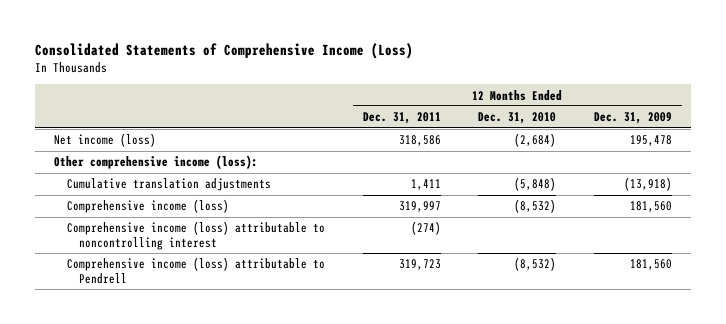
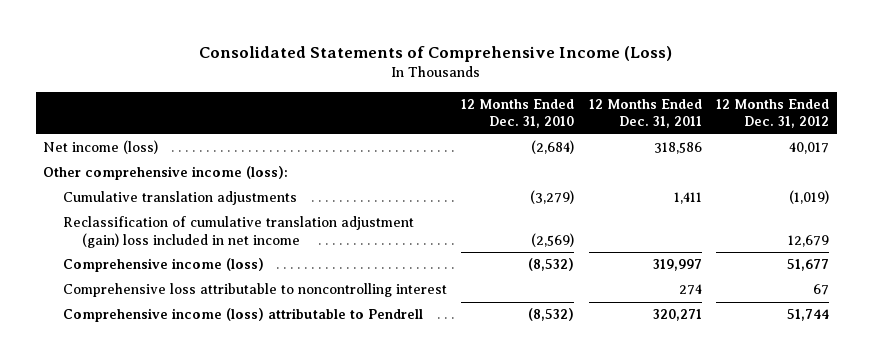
- | 12 Months Ended Dec. 31, 2011 | 12 Months Ended Dec. 31, 2010 | 12 Months Ended Dec. 31, 2009
+ | 12 Months Ended Dec. 31, 2010 | 12 Months Ended Dec. 31, 2011 | 12 Months Ended Dec. 31, 2012
- Cumulative translation adjustments | 1,411 | (5,848) | (13,918)
+ Cumulative translation adjustments | (3,279) | 1,411 | (1,019)
+ Reclassification of cumulative translation adjustment (gain) loss included in net income | (2,569) | | 12,679
- Comprehensive income (loss) attributable to noncontrolling interest | (274) | |
- Comprehensive income (loss) attributable to Pendrell | 319,723 | (8,532) | 181,560
+ Comprehensive loss attributable to noncontrolling interest | | 274 | 67
+ Comprehensive income (loss) attributable to Pendrell | (8,532) | 320,271 | 51,744

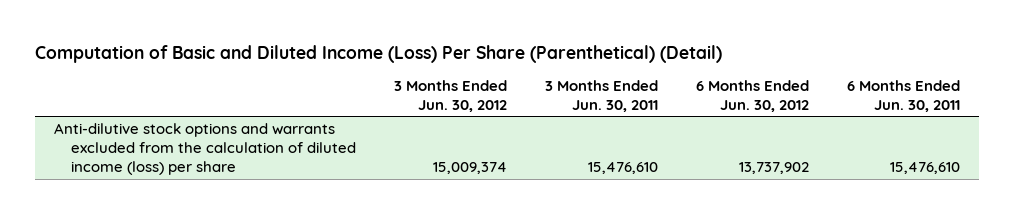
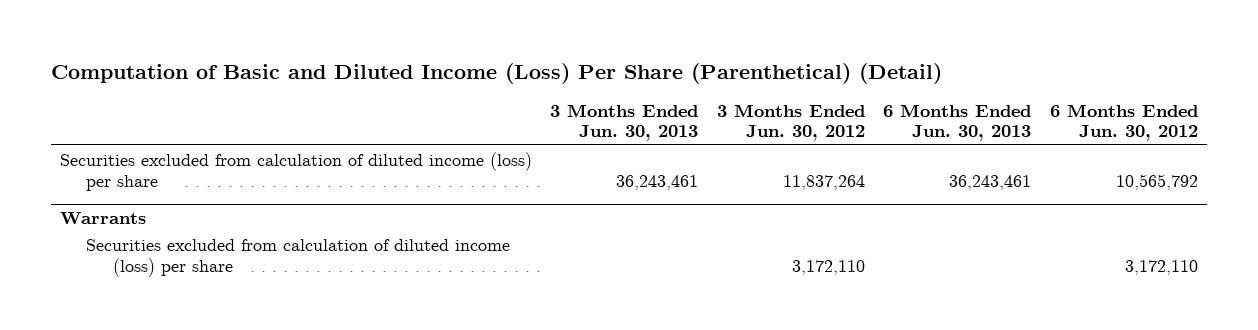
- | 3 Months Ended Jun. 30, 2012 | 3 Months Ended Jun. 30, 2011 | 6 Months Ended Jun. 30, 2012 | 6 Months Ended Jun. 30, 2011
+ | 3 Months Ended Jun. 30, 2013 | 3 Months Ended Jun. 30, 2012 | 6 Months Ended Jun. 30, 2013 | 6 Months Ended Jun. 30, 2012
- Anti-dilutive stock options and warrants excluded from the calculation of diluted income (loss) per share | 15,009,374 | 15,476,610 | 13,737,902 | 15,476,610
+ Securities excluded from calculation of diluted income (loss) per share | 36,243,461 | 11,837,264 | 36,243,461 | 10,565,792
+ Warrants
+ Securities excluded from calculation of diluted income (loss) per share | | 3,172,110 | | 3,172,110

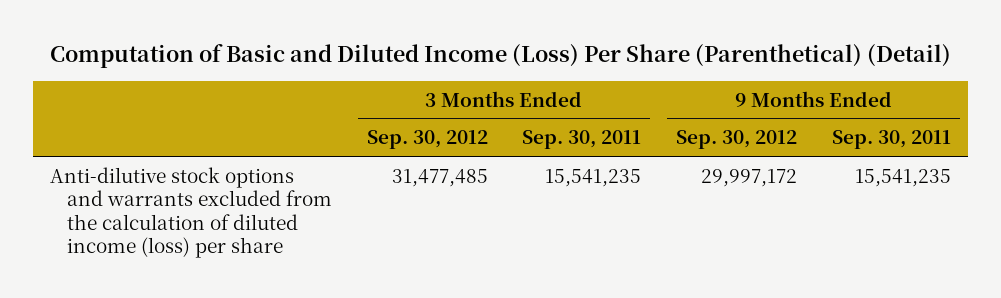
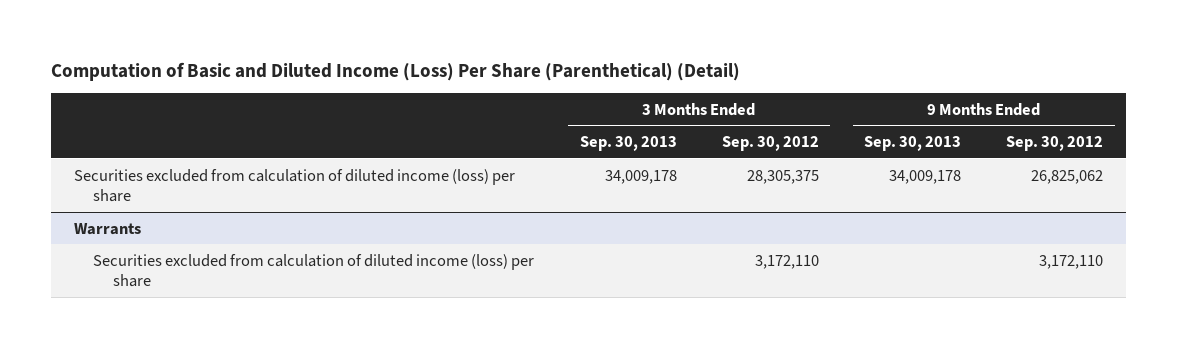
- | 3 Months Ended Sep. 30, 2012 | 3 Months Ended Sep. 30, 2011 | 9 Months Ended Sep. 30, 2012 | 9 Months Ended Sep. 30, 2011
+ | 3 Months Ended Sep. 30, 2013 | 3 Months Ended Sep. 30, 2012 | 9 Months Ended Sep. 30, 2013 | 9 Months Ended Sep. 30, 2012
- Anti-dilutive stock options and warrants excluded from the calculation of diluted income (loss) per share | 31,477,485 | 15,541,235 | 29,997,172 | 15,541,235
+ Securities excluded from calculation of diluted income (loss) per share | 34,009,178 | 28,305,375 | 34,009,178 | 26,825,062
+ Warrants
+ Securities excluded from calculation of diluted income (loss) per share | | 3,172,110 | | 3,172,110

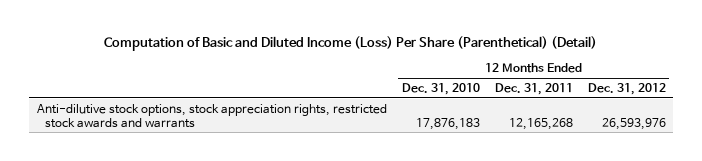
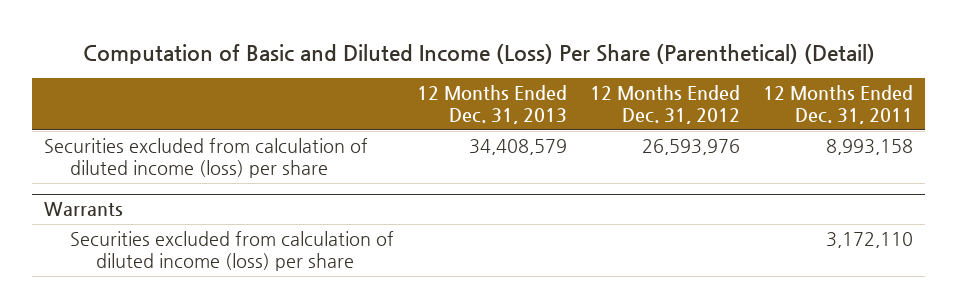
- | 12 Months Ended Dec. 31, 2010 | 12 Months Ended Dec. 31, 2011 | 12 Months Ended Dec. 31, 2012
+ | 12 Months Ended Dec. 31, 2013 | 12 Months Ended Dec. 31, 2012 | 12 Months Ended Dec. 31, 2011
- Anti-dilutive stock options, stock appreciation rights, restricted stock awards and warrants | 17,876,183 | 12,165,268 | 26,593,976
+ Securities excluded from calculation of diluted income (loss) per share | 34,408,579 | 26,593,976 | 8,993,158
+ Warrants
+ Securities excluded from calculation of diluted income (loss) per share | | | 3,172,110

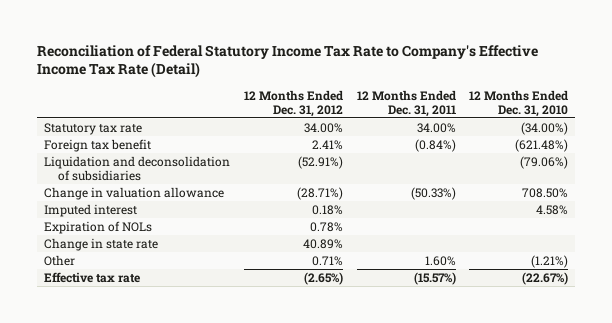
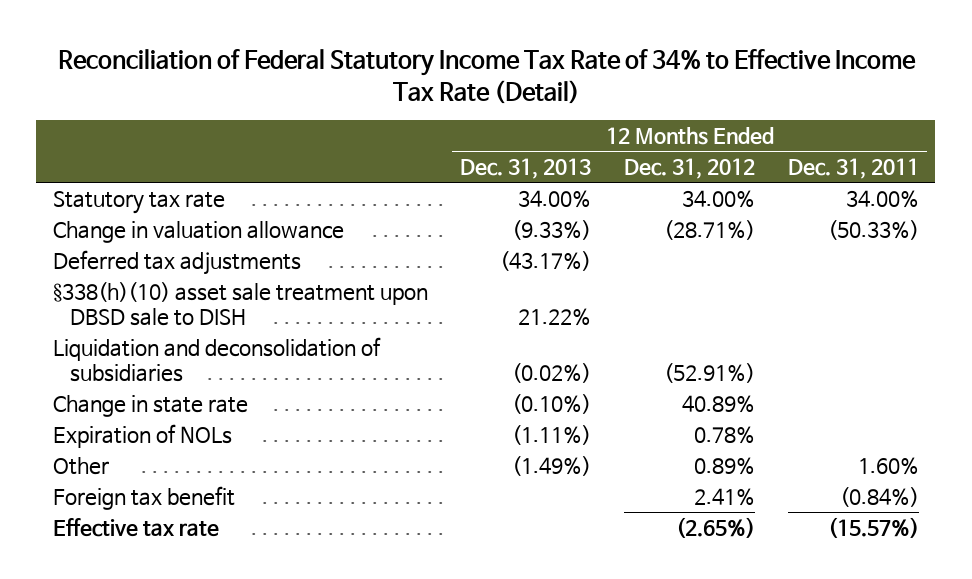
- Reconciliation of Federal Statutory Income Tax Rate to Company's Effective Income Tax Rate (Detail)
+ Reconciliation of Federal Statutory Income Tax Rate of 34% to Effective Income Tax Rate (Detail)
- | 12 Months Ended Dec. 31, 2012 | 12 Months Ended Dec. 31, 2011 | 12 Months Ended Dec. 31, 2010
+ | 12 Months Ended Dec. 31, 2013 | 12 Months Ended Dec. 31, 2012 | 12 Months Ended Dec. 31, 2011
- Imputed interest | 0.18% | | 4.58%
+ Deferred tax adjustments | (43.17%) | |
+ §338(h)(10) asset sale treatment upon DBSD sale to DISH | 21.22% | |
moved down: Liquidation and deconsolidation of subsidiaries | (0.02%) | (52.91%) |
- Other | 0.71% | 1.60% | (1.21%)
moved down: Expiration of NOLs | (1.11%) | 0.78% |
+ Other | (1.49%) | 0.89% | 1.60%
moved down: Foreign tax benefit | | 2.41% | (0.84%)

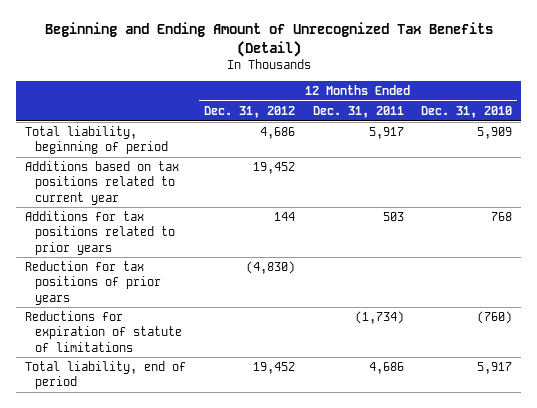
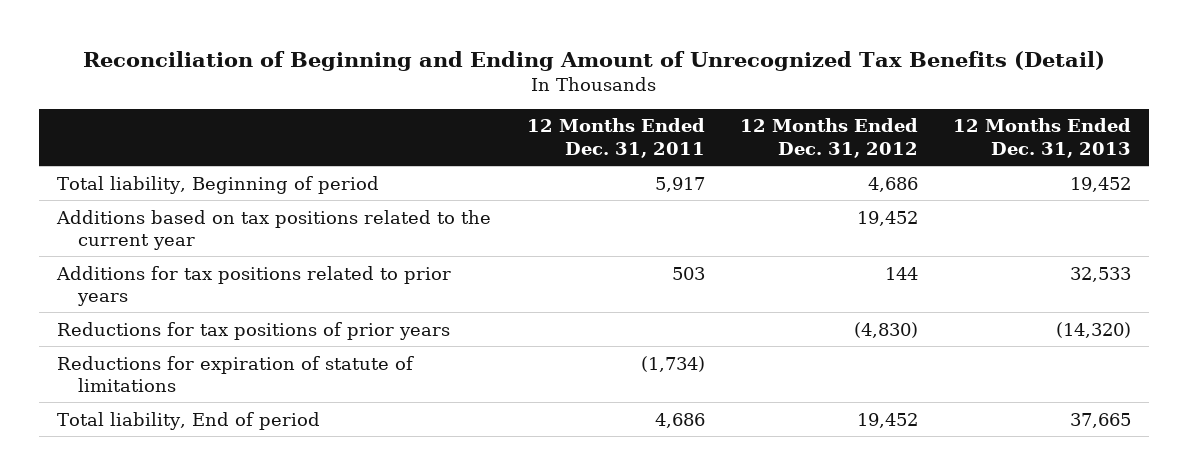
- Beginning and Ending Amount of Unrecognized Tax Benefits (Detail)
+ Reconciliation of Beginning and Ending Amount of Unrecognized Tax Benefits (Detail)
- | 12 Months Ended Dec. 31, 2012 | 12 Months Ended Dec. 31, 2011 | 12 Months Ended Dec. 31, 2010
+ | 12 Months Ended Dec. 31, 2011 | 12 Months Ended Dec. 31, 2012 | 12 Months Ended Dec. 31, 2013
- Total liability, beginning of period | 4,686 | 5,917 | 5,909
- Additions based on tax positions related to current year | 19,452 | |
+ Total liability, Beginning of period | 5,917 | 4,686 | 19,452
+ Additions based on tax positions related to the current year | | 19,452 |
- Reduction for tax positions of prior years | (4,830) | |
+ Reductions for tax positions of prior years | | (4,830) | (14,320)
- Total liability, end of period | 19,452 | 4,686 | 5,917
+ Total liability, End of period | 4,686 | 19,452 | 37,665

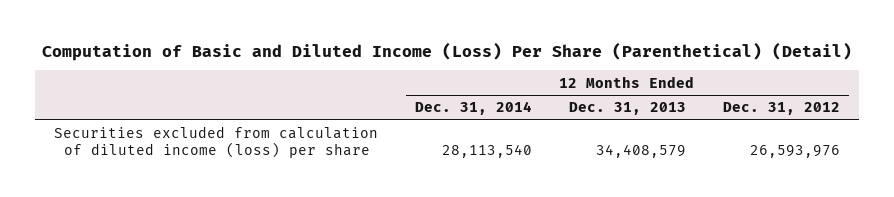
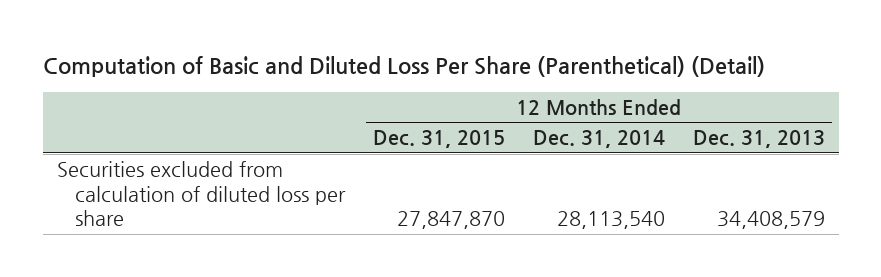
- Computation of Basic and Diluted Income (Loss) Per Share (Parenthetical) (Detail)
+ Computation of Basic and Diluted Loss Per Share (Parenthetical) (Detail)
- | 12 Months Ended Dec. 31, 2014 | 12 Months Ended Dec. 31, 2013 | 12 Months Ended Dec. 31, 2012
+ | 12 Months Ended Dec. 31, 2015 | 12 Months Ended Dec. 31, 2014 | 12 Months Ended Dec. 31, 2013
- Securities excluded from calculation of diluted income (loss) per share | 28,113,540 | 34,408,579 | 26,593,976
+ Securities excluded from calculation of diluted loss per share | 27,847,870 | 28,113,540 | 34,408,579

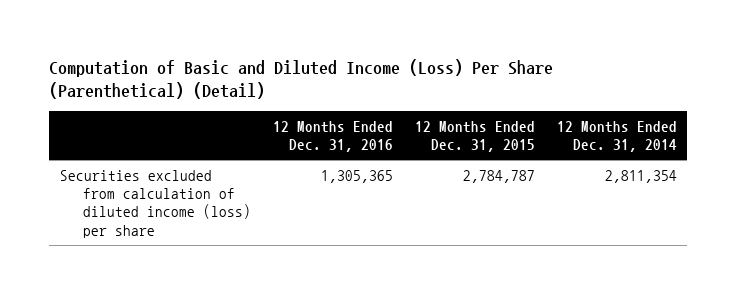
- Computation of Basic and Diluted Loss Per Share (Parenthetical) (Detail)
+ Computation of Basic and Diluted Income (Loss) Per Share (Parenthetical) (Detail)
- | 12 Months Ended Dec. 31, 2015 | 12 Months Ended Dec. 31, 2014 | 12 Months Ended Dec. 31, 2013
+ | 12 Months Ended Dec. 31, 2016 | 12 Months Ended Dec. 31, 2015 | 12 Months Ended Dec. 31, 2014
- Securities excluded from calculation of diluted loss per share | 27,847,870 | 28,113,540 | 34,408,579
+ Securities excluded from calculation of diluted income (loss) per share | 1,305,365 | 2,784,787 | 2,811,354

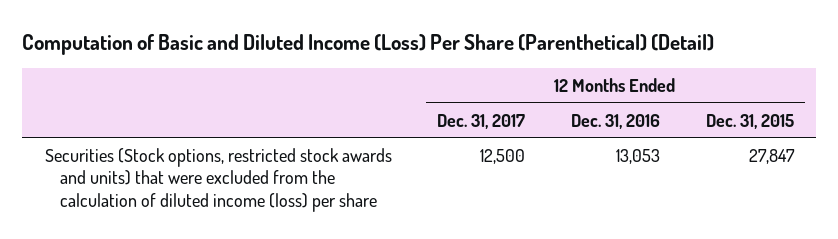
- | 12 Months Ended Dec. 31, 2016 | 12 Months Ended Dec. 31, 2015 | 12 Months Ended Dec. 31, 2014
+ | 12 Months Ended Dec. 31, 2017 | 12 Months Ended Dec. 31, 2016 | 12 Months Ended Dec. 31, 2015
- Securities excluded from calculation of diluted income (loss) per share | 1,305,365 | 2,784,787 | 2,811,354
+ Securities (Stock options, restricted stock awards and units) that were excluded from the calculation of diluted income (loss) per share | 12,500 | 13,053 | 27,847

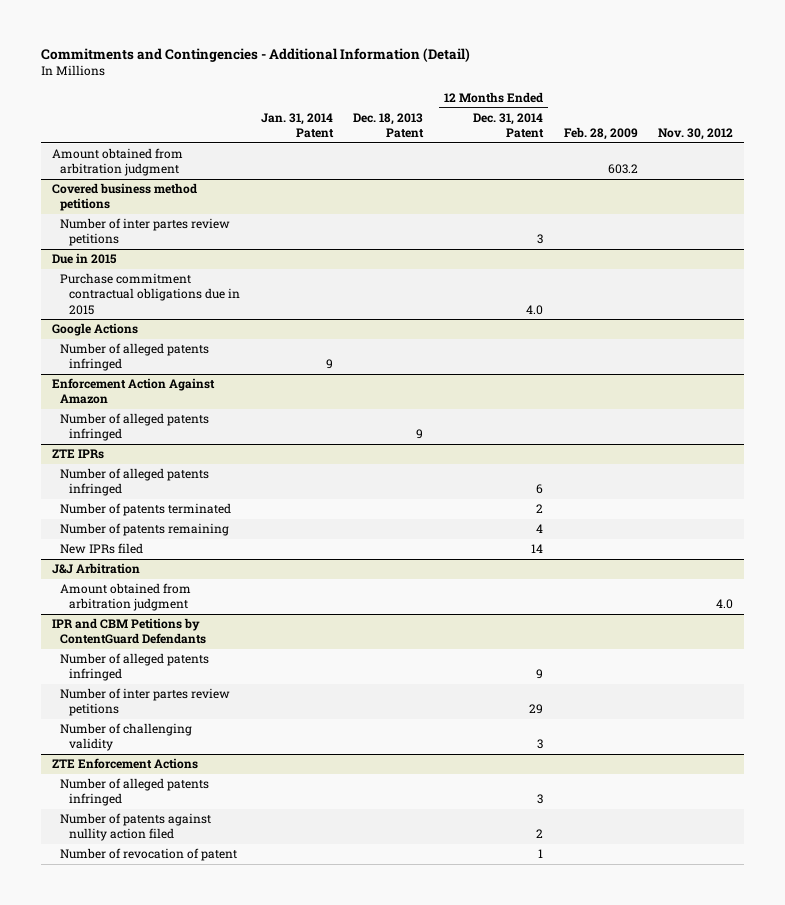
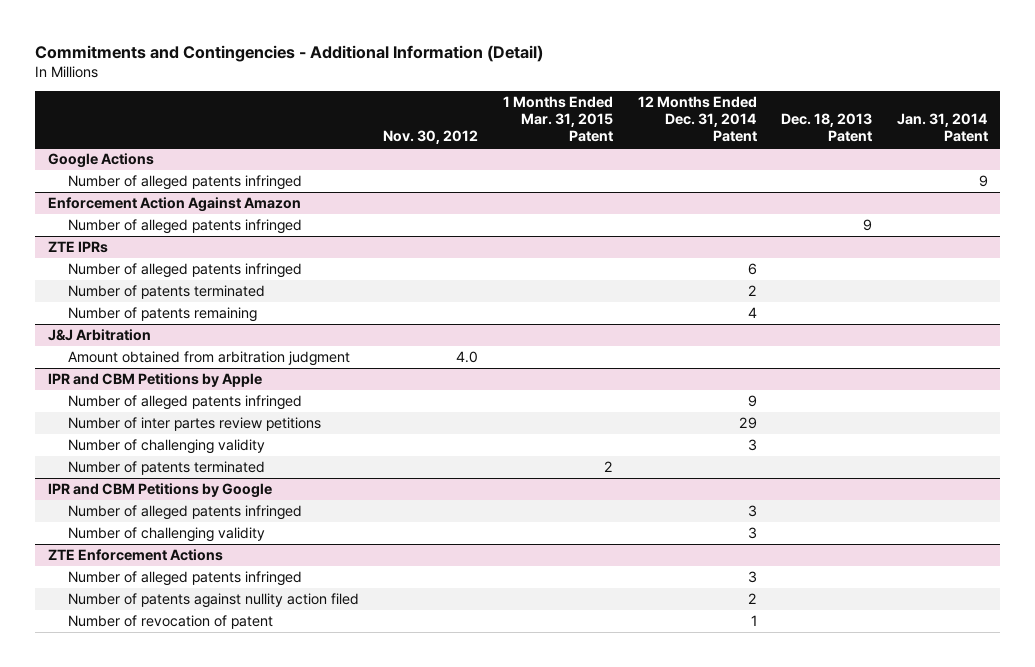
- | Jan. 31, 2014 Patent | Dec. 18, 2013 Patent | 12 Months Ended Dec. 31, 2014 Patent | Feb. 28, 2009 | Nov. 30, 2012
+ | Nov. 30, 2012 | 1 Months Ended Mar. 31, 2015 Patent | 12 Months Ended Dec. 31, 2014 Patent | Dec. 18, 2013 Patent | Jan. 31, 2014 Patent
- Amount obtained from arbitration judgment | | | | 603.2 |
- Covered business method petitions
- Number of inter partes review petitions | | | 3 | |
- Due in 2015
- Purchase commitment contractual obligations due in 2015 | | | 4.0 | |
@ ZTE IPRs
- New IPRs filed | | | 14 | |
- IPR and CBM Petitions by ContentGuard Defendants
+ IPR and CBM Petitions by Apple
+ Number of patents terminated | | 2 | | |
+ IPR and CBM Petitions by Google
+ Number of alleged patents infringed | | | 3 | |
+ Number of challenging validity | | | 3 | |

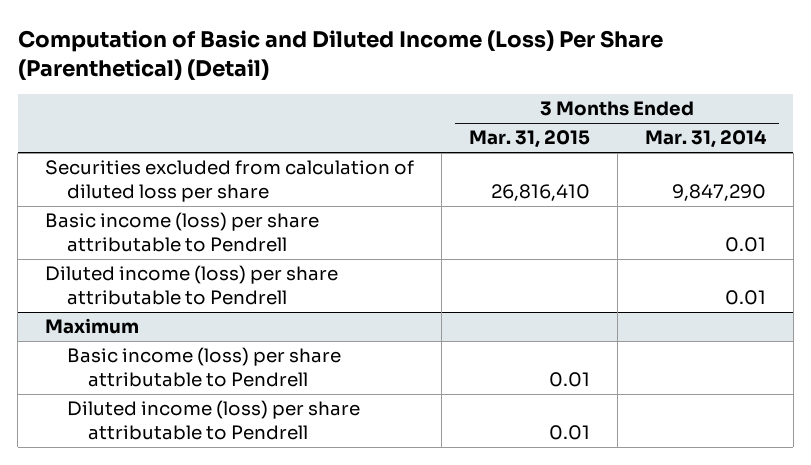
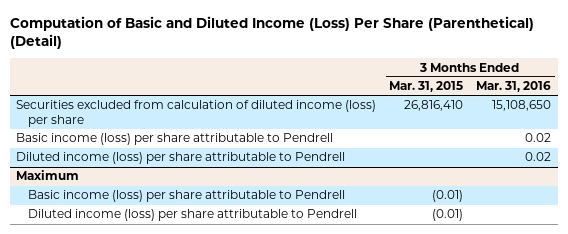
- | 3 Months Ended Mar. 31, 2015 | 3 Months Ended Mar. 31, 2014
+ | 3 Months Ended Mar. 31, 2015 | 3 Months Ended Mar. 31, 2016
- Securities excluded from calculation of diluted loss per share | 26,816,410 | 9,847,290
+ Securities excluded from calculation of diluted income (loss) per share | 26,816,410 | 15,108,650
@ Maximum
- Basic income (loss) per share attributable to Pendrell | 0.01 |
- Diluted income (loss) per share attributable to Pendrell | 0.01 |
+ Basic income (loss) per share attributable to Pendrell | (0.01) |
+ Diluted income (loss) per share attributable to Pendrell | (0.01) |

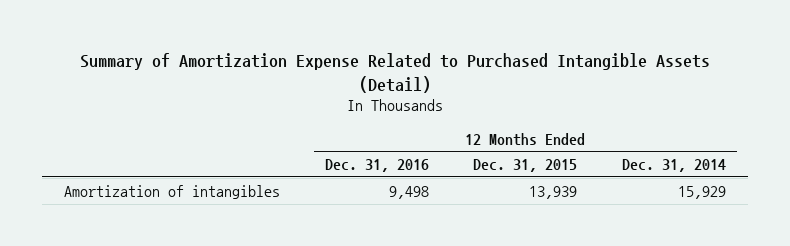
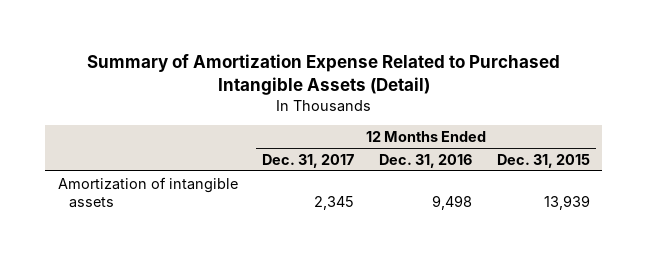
- | 12 Months Ended Dec. 31, 2016 | 12 Months Ended Dec. 31, 2015 | 12 Months Ended Dec. 31, 2014
+ | 12 Months Ended Dec. 31, 2017 | 12 Months Ended Dec. 31, 2016 | 12 Months Ended Dec. 31, 2015
- Amortization of intangibles | 9,498 | 13,939 | 15,929
+ Amortization of intangible assets | 2,345 | 9,498 | 13,939

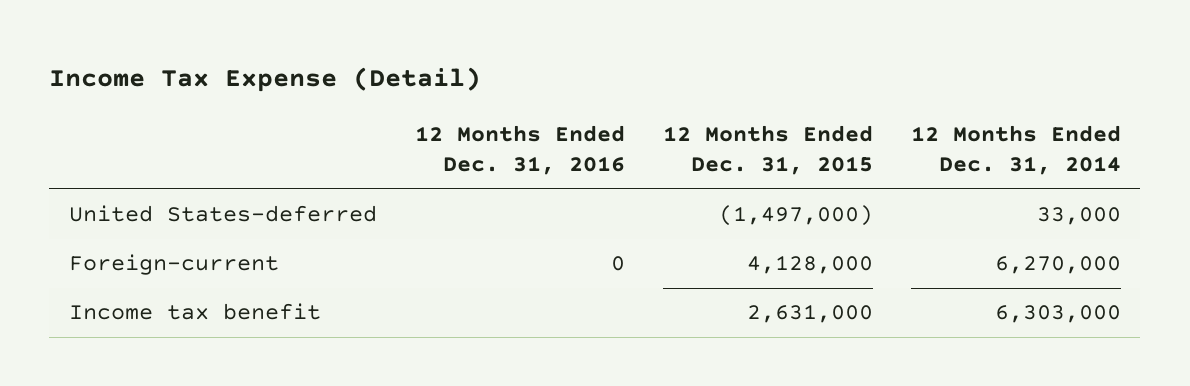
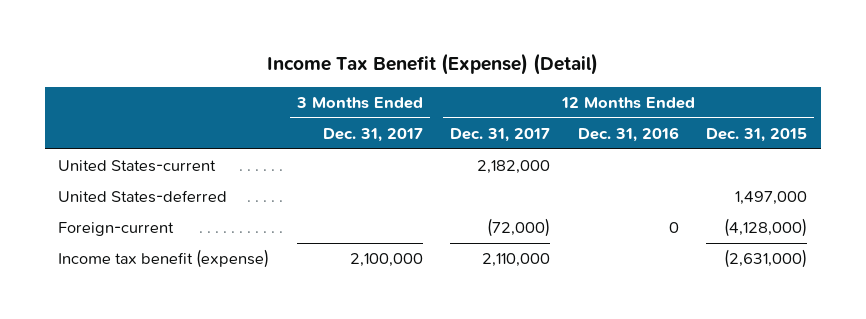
- Income Tax Expense (Detail)
+ Income Tax Benefit (Expense) (Detail)
- | 12 Months Ended Dec. 31, 2016 | 12 Months Ended Dec. 31, 2015 | 12 Months Ended Dec. 31, 2014
+ | 3 Months Ended Dec. 31, 2017 | 12 Months Ended Dec. 31, 2017 | 12 Months Ended Dec. 31, 2016 | 12 Months Ended Dec. 31, 2015
- United States-deferred | | (1,497,000) | 33,000
- Foreign-current | 0 | 4,128,000 | 6,270,000
- Income tax benefit | | 2,631,000 | 6,303,000
+ United States-current | | 2,182,000 | |
+ United States-deferred | | | | 1,497,000
+ Foreign-current | | (72,000) | 0 | (4,128,000)
+ Income tax benefit (expense) | 2,100,000 | 2,110,000 | | (2,631,000)

